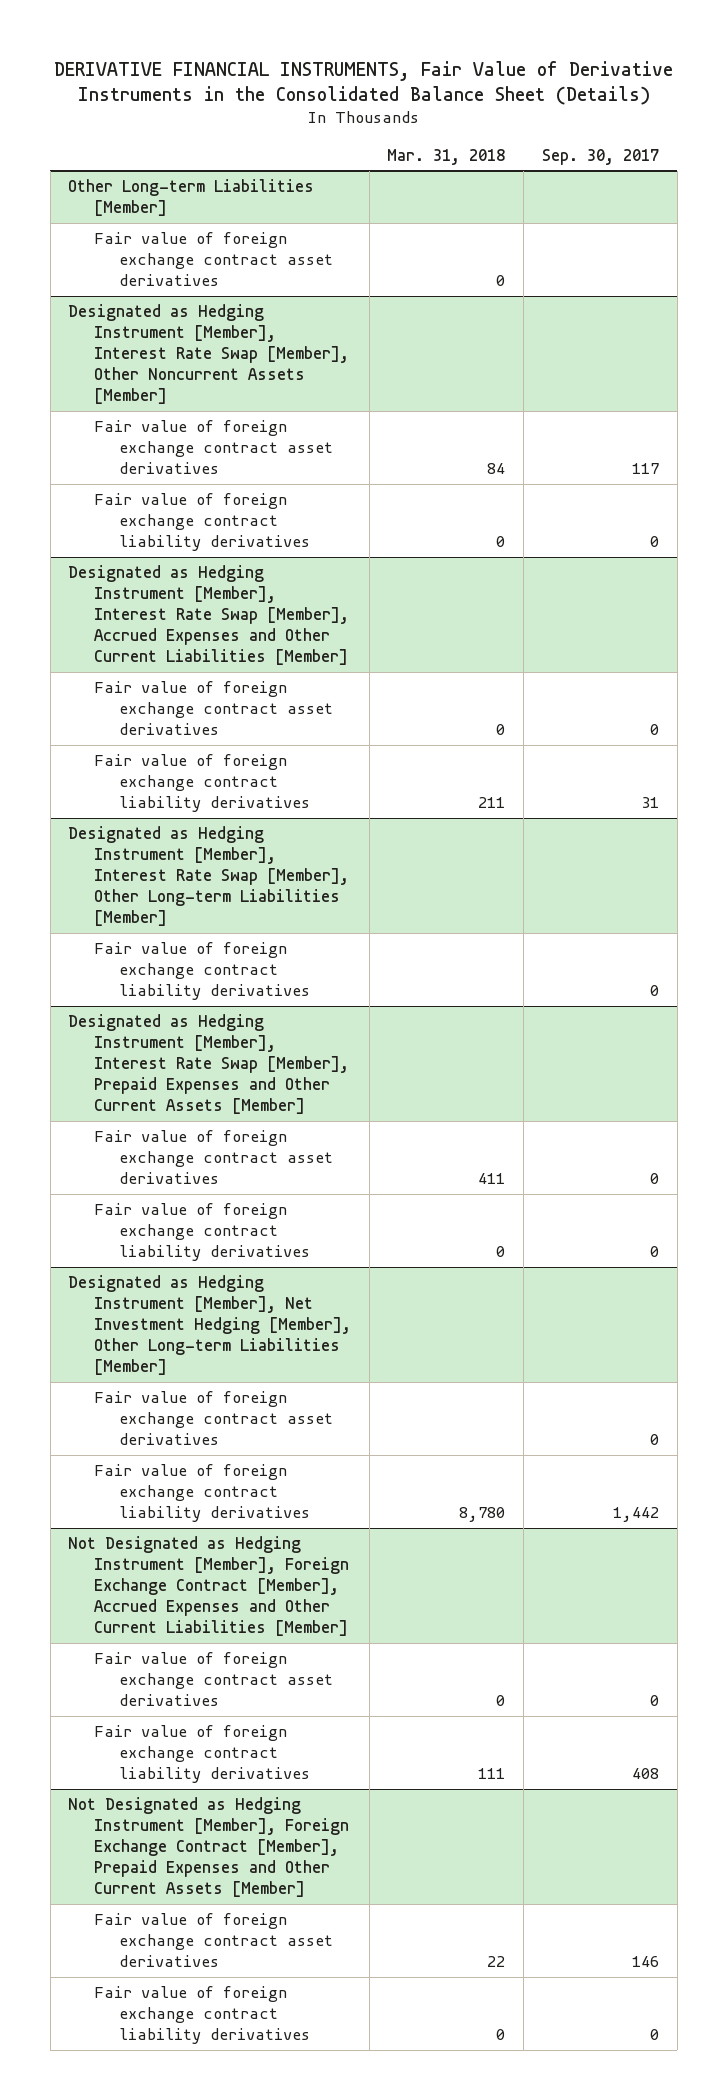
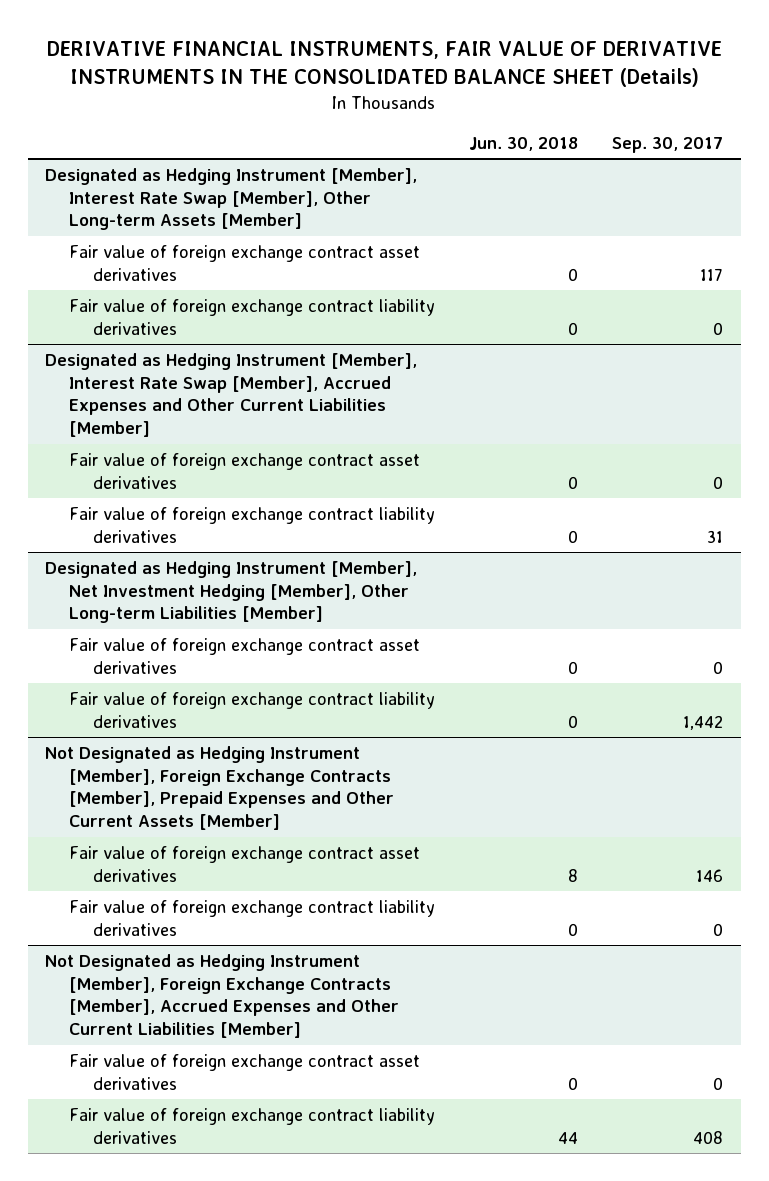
- DERIVATIVE FINANCIAL INSTRUMENTS, Fair Value of Derivative Instruments in the Consolidated Balance Sheet (Details)
+ DERIVATIVE FINANCIAL INSTRUMENTS, FAIR VALUE OF DERIVATIVE INSTRUMENTS IN THE CONSOLIDATED BALANCE SHEET (Details)
- | Mar. 31, 2018 | Sep. 30, 2017
+ | Jun. 30, 2018 | Sep. 30, 2017
- Other Long-term Liabilities [Member]
- Fair value of foreign exchange contract asset derivatives | 0 |
- Designated as Hedging Instrument [Member], Interest Rate Swap [Member], Other Noncurrent Assets [Member]
+ Designated as Hedging Instrument [Member], Interest Rate Swap [Member], Other Long-term Assets [Member]
- Designated as Hedging Instrument [Member], Interest Rate Swap [Member], Other Long-term Liabilities [Member]
- Fair value of foreign exchange contract liability derivatives | | 0
- Designated as Hedging Instrument [Member], Interest Rate Swap [Member], Prepaid Expenses and Other Current Assets [Member]
- Fair value of foreign exchange contract asset derivatives | 411 | 0
- Fair value of foreign exchange contract liability derivatives | 0 | 0
- Not Designated as Hedging Instrument [Member], Foreign Exchange Contract [Member], Accrued Expenses and Other Current Liabilities [Member]
- Fair value of foreign exchange contract asset derivatives | 0 | 0
- Fair value of foreign exchange contract liability derivatives | 111 | 408
- Not Designated as Hedging Instrument [Member], Foreign Exchange Contract [Member], Prepaid Expenses and Other Current Assets [Member]
+ Not Designated as Hedging Instrument [Member], Foreign Exchange Contracts [Member], Prepaid Expenses and Other Current Assets [Member]
+ Not Designated as Hedging Instrument [Member], Foreign Exchange Contracts [Member], Accrued Expenses and Other Current Liabilities [Member]
+ Fair value of foreign exchange contract asset derivatives | 0 | 0
+ Fair value of foreign exchange contract liability derivatives | 44 | 408

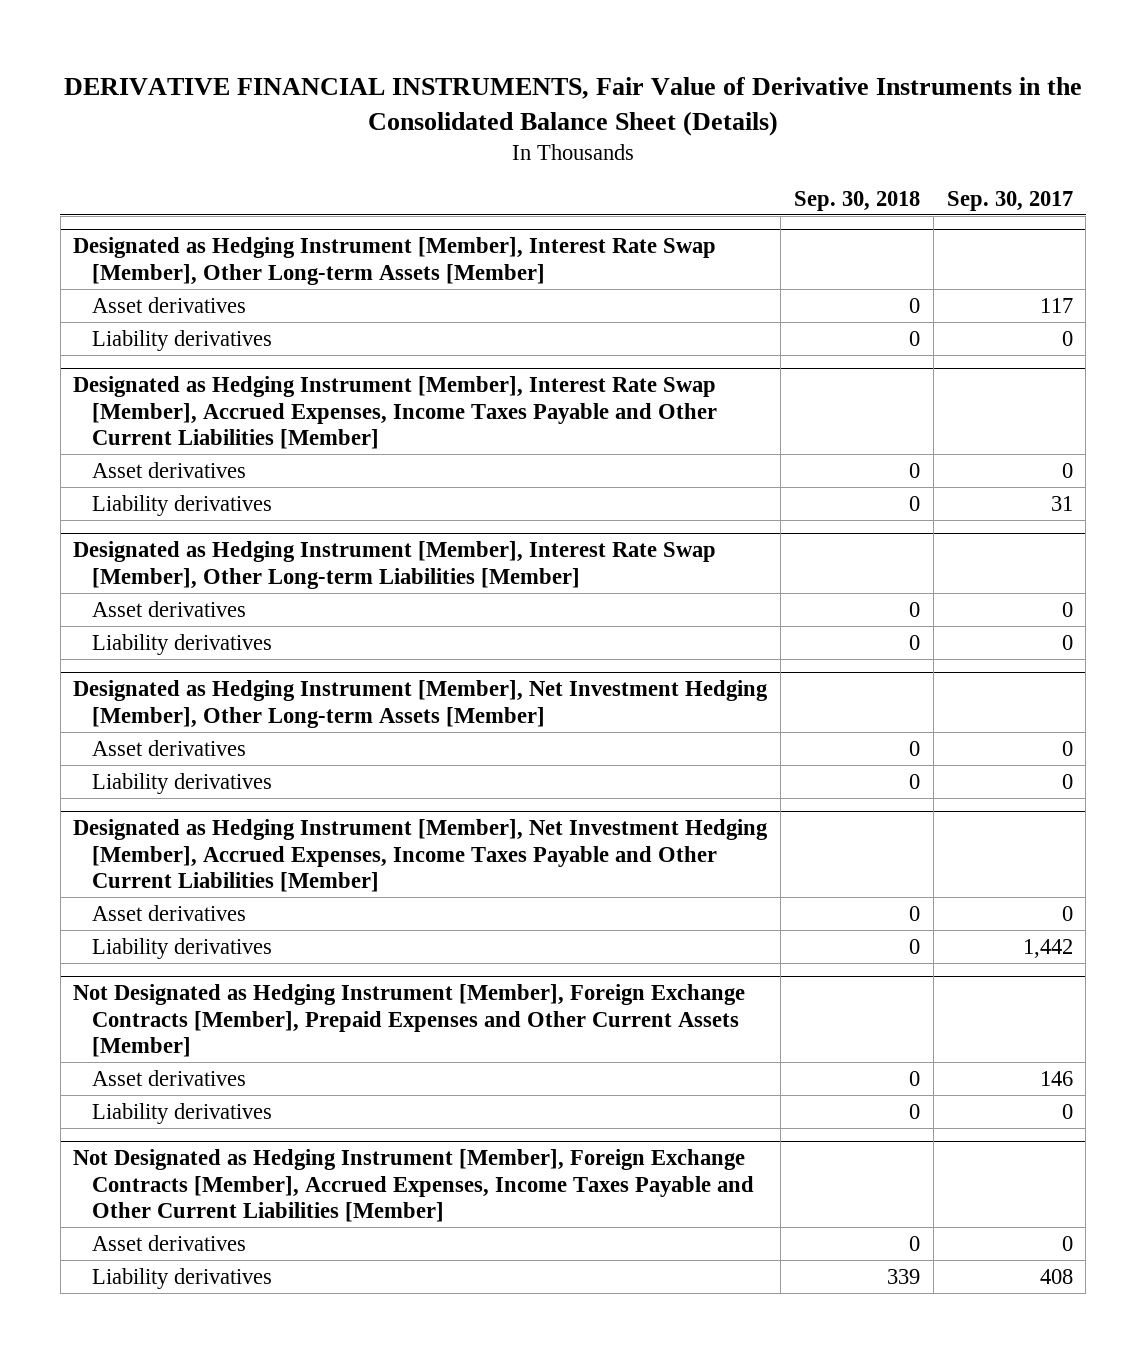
- DERIVATIVE FINANCIAL INSTRUMENTS, FAIR VALUE OF DERIVATIVE INSTRUMENTS IN THE CONSOLIDATED BALANCE SHEET (Details)
+ DERIVATIVE FINANCIAL INSTRUMENTS, Fair Value of Derivative Instruments in the Consolidated Balance Sheet (Details)
- | Jun. 30, 2018 | Sep. 30, 2017
+ | Sep. 30, 2018 | Sep. 30, 2017
@ Designated as Hedging Instrument [Member], Interest Rate Swap [Member], Other Long-term Assets [Member]
- Fair value of foreign exchange contract asset derivatives | 0 | 117
- Fair value of foreign exchange contract liability derivatives | 0 | 0
- Designated as Hedging Instrument [Member], Interest Rate Swap [Member], Accrued Expenses and Other Current Liabilities [Member]
- Fair value of foreign exchange contract asset derivatives | 0 | 0
- Fair value of foreign exchange contract liability derivatives | 0 | 31
- Designated as Hedging Instrument [Member], Net Investment Hedging [Member], Other Long-term Liabilities [Member]
- Fair value of foreign exchange contract asset derivatives | 0 | 0
- Fair value of foreign exchange contract liability derivatives | 0 | 1,442
@ Designated as Hedging Instrument [Member], Interest Rate Swap [Member], Other Long-term Assets [Member]
+ Asset derivatives | 0 | 117
+ Liability derivatives | 0 | 0
+ Designated as Hedging Instrument [Member], Interest Rate Swap [Member], Accrued Expenses, Income Taxes Payable and Other Current Liabilities [Member]
+ Asset derivatives | 0 | 0
+ Liability derivatives | 0 | 31
+ Designated as Hedging Instrument [Member], Interest Rate Swap [Member], Other Long-term Liabilities [Member]
+ Asset derivatives | 0 | 0
+ Liability derivatives | 0 | 0
+ Designated as Hedging Instrument [Member], Net Investment Hedging [Member], Other Long-term Assets [Member]
+ Asset derivatives | 0 | 0
+ Liability derivatives | 0 | 0
+ Designated as Hedging Instrument [Member], Net Investment Hedging [Member], Accrued Expenses, Income Taxes Payable and Other Current Liabilities [Member]
+ Asset derivatives | 0 | 0
+ Liability derivatives | 0 | 1,442
@ Not Designated as Hedging Instrument [Member], Foreign Exchange Contracts [Member], Prepaid Expenses and Other Current Assets [Member]
- Fair value of foreign exchange contract asset derivatives | 8 | 146
- Fair value of foreign exchange contract liability derivatives | 0 | 0
- Not Designated as Hedging Instrument [Member], Foreign Exchange Contracts [Member], Accrued Expenses and Other Current Liabilities [Member]
- Fair value of foreign exchange contract asset derivatives | 0 | 0
- Fair value of foreign exchange contract liability derivatives | 44 | 408
@ Not Designated as Hedging Instrument [Member], Foreign Exchange Contracts [Member], Prepaid Expenses and Other Current Assets [Member]
+ Asset derivatives | 0 | 146
+ Liability derivatives | 0 | 0
+ Not Designated as Hedging Instrument [Member], Foreign Exchange Contracts [Member], Accrued Expenses, Income Taxes Payable and Other Current Liabilities [Member]
+ Asset derivatives | 0 | 0
+ Liability derivatives | 339 | 408

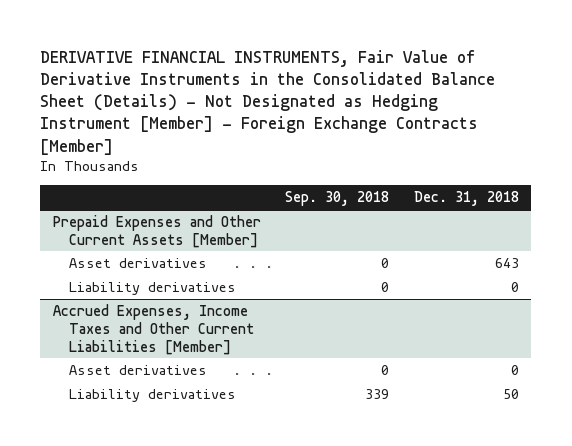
- DERIVATIVE FINANCIAL INSTRUMENTS, Fair Value of Derivative Instruments in the Consolidated Balance Sheet (Details)
+ DERIVATIVE FINANCIAL INSTRUMENTS, Fair Value of Derivative Instruments in the Consolidated Balance Sheet (Details) - Not Designated as Hedging Instrument [Member] - Foreign Exchange Contracts [Member]
- | Sep. 30, 2018 | Sep. 30, 2017
+ | Sep. 30, 2018 | Dec. 31, 2018
- Designated as Hedging Instrument [Member], Interest Rate Swap [Member], Other Long-term Assets [Member]
- Asset derivatives | 0 | 117
- Liability derivatives | 0 | 0
- Designated as Hedging Instrument [Member], Interest Rate Swap [Member], Accrued Expenses, Income Taxes Payable and Other Current Liabilities [Member]
- Asset derivatives | 0 | 0
- Liability derivatives | 0 | 31
- Designated as Hedging Instrument [Member], Interest Rate Swap [Member], Other Long-term Liabilities [Member]
- Asset derivatives | 0 | 0
- Liability derivatives | 0 | 0
- Designated as Hedging Instrument [Member], Net Investment Hedging [Member], Other Long-term Assets [Member]
- Asset derivatives | 0 | 0
- Liability derivatives | 0 | 0
- Designated as Hedging Instrument [Member], Net Investment Hedging [Member], Accrued Expenses, Income Taxes Payable and Other Current Liabilities [Member]
- Asset derivatives | 0 | 0
- Liability derivatives | 0 | 1,442
- Not Designated as Hedging Instrument [Member], Foreign Exchange Contracts [Member], Prepaid Expenses and Other Current Assets [Member]
+ Prepaid Expenses and Other Current Assets [Member]
- Not Designated as Hedging Instrument [Member], Foreign Exchange Contracts [Member], Accrued Expenses, Income Taxes Payable and Other Current Liabilities [Member]
+ Accrued Expenses, Income Taxes and Other Current Liabilities [Member]

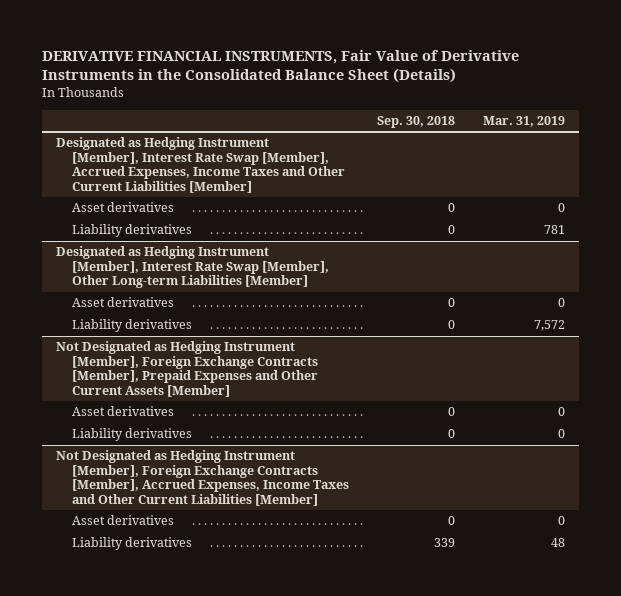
- DERIVATIVE FINANCIAL INSTRUMENTS, Fair Value of Derivative Instruments in the Consolidated Balance Sheet (Details) - Not Designated as Hedging Instrument [Member] - Foreign Exchange Contracts [Member]
+ DERIVATIVE FINANCIAL INSTRUMENTS, Fair Value of Derivative Instruments in the Consolidated Balance Sheet (Details)
- | Sep. 30, 2018 | Dec. 31, 2018
+ | Sep. 30, 2018 | Mar. 31, 2019
- Prepaid Expenses and Other Current Assets [Member]
+ Designated as Hedging Instrument [Member], Interest Rate Swap [Member], Accrued Expenses, Income Taxes and Other Current Liabilities [Member]
- Accrued Expenses, Income Taxes and Other Current Liabilities [Member]
+ Designated as Hedging Instrument [Member], Interest Rate Swap [Member], Other Long-term Liabilities [Member]
+ Liability derivatives | 0 | 7,572
+ Not Designated as Hedging Instrument [Member], Foreign Exchange Contracts [Member], Prepaid Expenses and Other Current Assets [Member]
+ Asset derivatives | 0 | 0
+ Liability derivatives | 0 | 0
+ Not Designated as Hedging Instrument [Member], Foreign Exchange Contracts [Member], Accrued Expenses, Income Taxes and Other Current Liabilities [Member]
+ Asset derivatives | 0 | 0

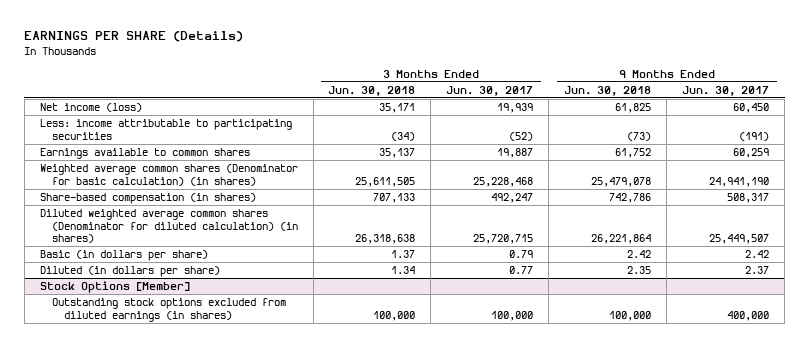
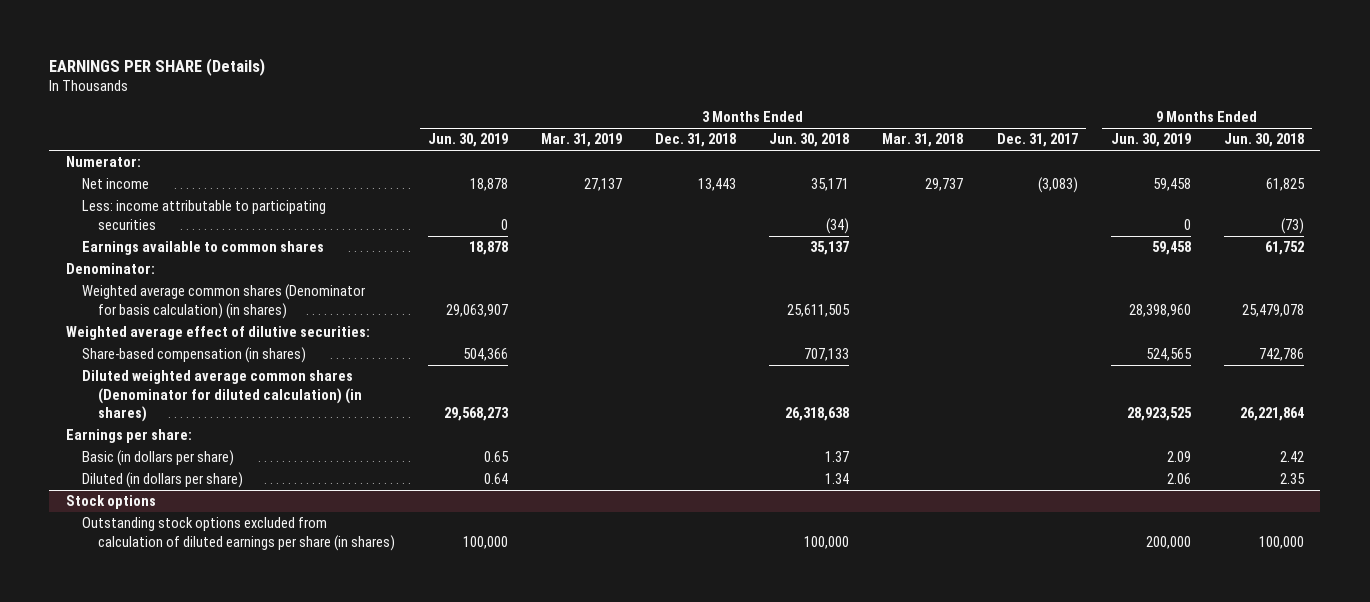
- | 3 Months Ended Jun. 30, 2018 | 3 Months Ended Jun. 30, 2017 | 9 Months Ended Jun. 30, 2018 | 9 Months Ended Jun. 30, 2017
+ | 3 Months Ended Jun. 30, 2019 | 3 Months Ended Mar. 31, 2019 | 3 Months Ended Dec. 31, 2018 | 3 Months Ended Jun. 30, 2018 | 3 Months Ended Mar. 31, 2018 | 3 Months Ended Dec. 31, 2017 | 9 Months Ended Jun. 30, 2019 | 9 Months Ended Jun. 30, 2018
- Net income (loss) | 35,171 | 19,939 | 61,825 | 60,450
+ Numerator:
+ Net income | 18,878 | 27,137 | 13,443 | 35,171 | 29,737 | (3,083) | 59,458 | 61,825
- Weighted average common shares (Denominator for basic calculation) (in shares) | 25,611,505 | 25,228,468 | 25,479,078 | 24,941,190
+ Denominator:
+ Weighted average common shares (Denominator for basis calculation) (in shares) | 29,063,907 | | | 25,611,505 | | | 28,398,960 | 25,479,078
+ Weighted average effect of dilutive securities:
+ Earnings per share:
- Stock Options [Member]
- Outstanding stock options excluded from diluted earnings (in shares) | 100,000 | 100,000 | 100,000 | 400,000
+ Stock options
+ Outstanding stock options excluded from calculation of diluted earnings per share (in shares) | 100,000 | | | 100,000 | | | 200,000 | 100,000

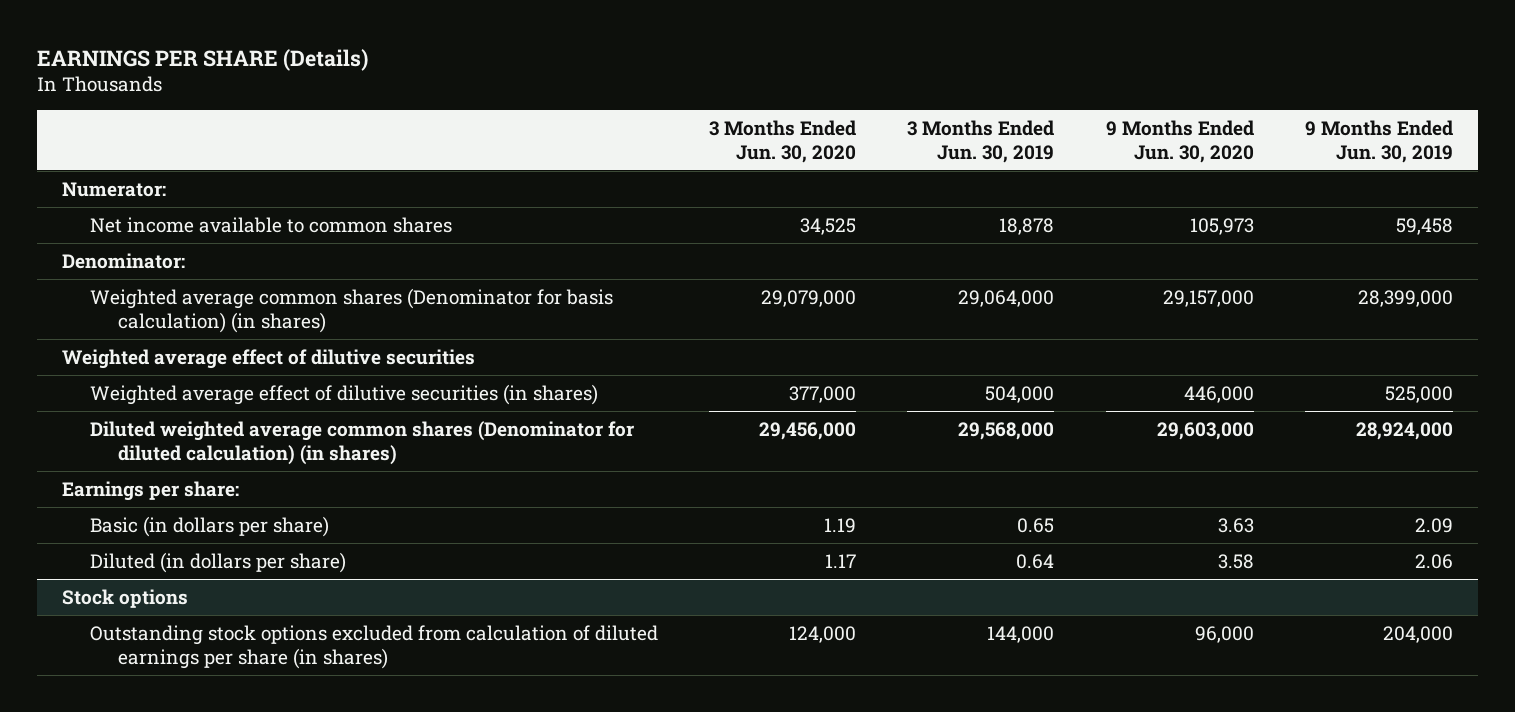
- | 3 Months Ended Jun. 30, 2019 | 3 Months Ended Mar. 31, 2019 | 3 Months Ended Dec. 31, 2018 | 3 Months Ended Jun. 30, 2018 | 3 Months Ended Mar. 31, 2018 | 3 Months Ended Dec. 31, 2017 | 9 Months Ended Jun. 30, 2019 | 9 Months Ended Jun. 30, 2018
+ | 3 Months Ended Jun. 30, 2020 | 3 Months Ended Jun. 30, 2019 | 9 Months Ended Jun. 30, 2020 | 9 Months Ended Jun. 30, 2019
- Net income | 18,878 | 27,137 | 13,443 | 35,171 | 29,737 | (3,083) | 59,458 | 61,825
- Less: income attributable to participating securities | 0 | | | (34) | | | 0 | (73)
- Earnings available to common shares | 18,878 | | | 35,137 | | | 59,458 | 61,752
+ Net income available to common shares | 34,525 | 18,878 | 105,973 | 59,458
- Weighted average common shares (Denominator for basis calculation) (in shares) | 29,063,907 | | | 25,611,505 | | | 28,398,960 | 25,479,078
- Weighted average effect of dilutive securities:
- Share-based compensation (in shares) | 504,366 | | | 707,133 | | | 524,565 | 742,786
- Diluted weighted average common shares (Denominator for diluted calculation) (in shares) | 29,568,273 | | | 26,318,638 | | | 28,923,525 | 26,221,864
+ Weighted average common shares (Denominator for basis calculation) (in shares) | 29,079,000 | 29,064,000 | 29,157,000 | 28,399,000
+ Weighted average effect of dilutive securities
+ Weighted average effect of dilutive securities (in shares) | 377,000 | 504,000 | 446,000 | 525,000
+ Diluted weighted average common shares (Denominator for diluted calculation) (in shares) | 29,456,000 | 29,568,000 | 29,603,000 | 28,924,000
@ Stock options
- Outstanding stock options excluded from calculation of diluted earnings per share (in shares) | 100,000 | | | 100,000 | | | 200,000 | 100,000
+ Outstanding stock options excluded from calculation of diluted earnings per share (in shares) | 124,000 | 144,000 | 96,000 | 204,000

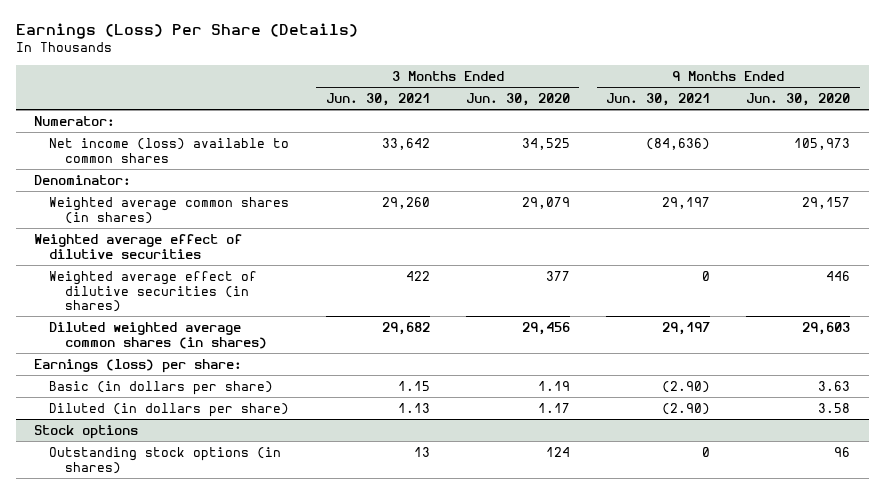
- EARNINGS PER SHARE (Details)
+ Earnings (Loss) Per Share (Details)
- | 3 Months Ended Jun. 30, 2020 | 3 Months Ended Jun. 30, 2019 | 9 Months Ended Jun. 30, 2020 | 9 Months Ended Jun. 30, 2019
+ | 3 Months Ended Jun. 30, 2021 | 3 Months Ended Jun. 30, 2020 | 9 Months Ended Jun. 30, 2021 | 9 Months Ended Jun. 30, 2020
- Net income available to common shares | 34,525 | 18,878 | 105,973 | 59,458
+ Net income (loss) available to common shares | 33,642 | 34,525 | (84,636) | 105,973
- Weighted average common shares (Denominator for basis calculation) (in shares) | 29,079,000 | 29,064,000 | 29,157,000 | 28,399,000
+ Weighted average common shares (in shares) | 29,260 | 29,079 | 29,197 | 29,157
- Weighted average effect of dilutive securities (in shares) | 377,000 | 504,000 | 446,000 | 525,000
- Diluted weighted average common shares (Denominator for diluted calculation) (in shares) | 29,456,000 | 29,568,000 | 29,603,000 | 28,924,000
- Earnings per share:
+ Weighted average effect of dilutive securities (in shares) | 422 | 377 | 0 | 446
+ Diluted weighted average common shares (in shares) | 29,682 | 29,456 | 29,197 | 29,603
+ Earnings (loss) per share:
@ Stock options
- Outstanding stock options excluded from calculation of diluted earnings per share (in shares) | 124,000 | 144,000 | 96,000 | 204,000
+ Outstanding stock options (in shares) | 13 | 124 | 0 | 96

